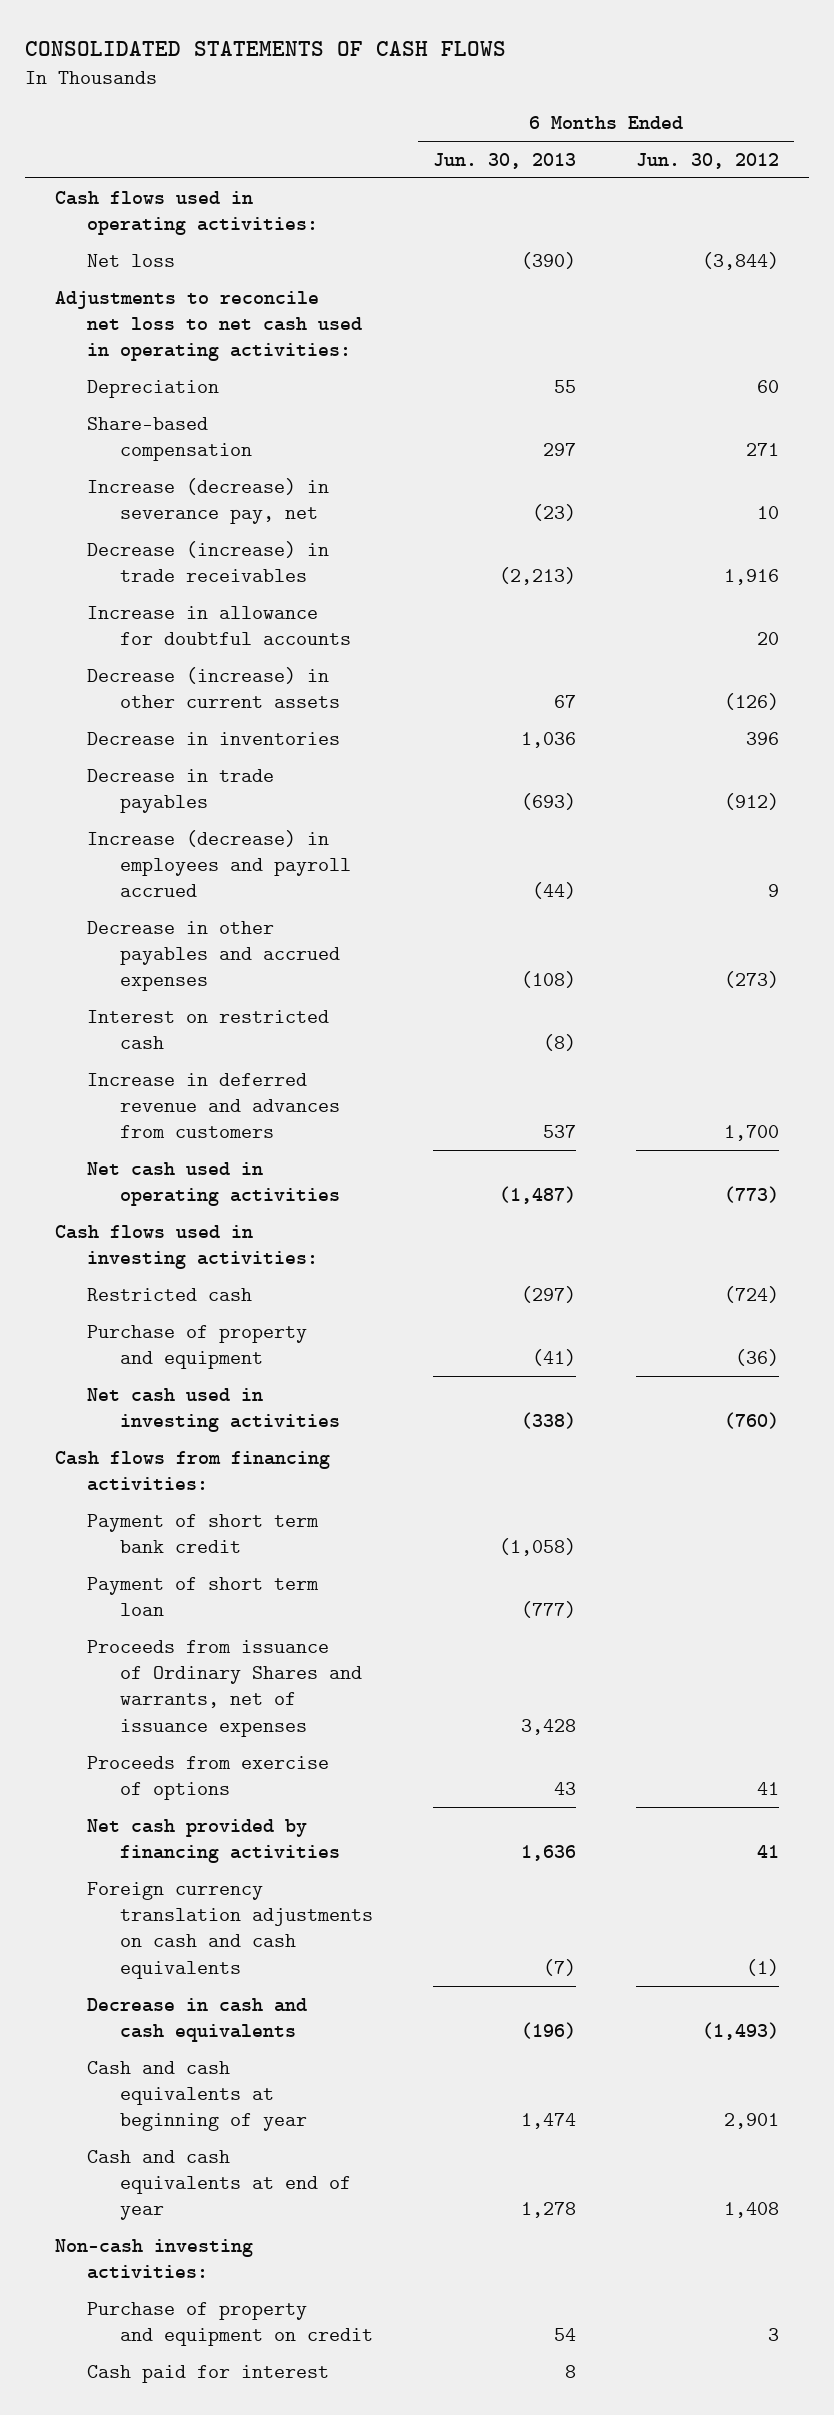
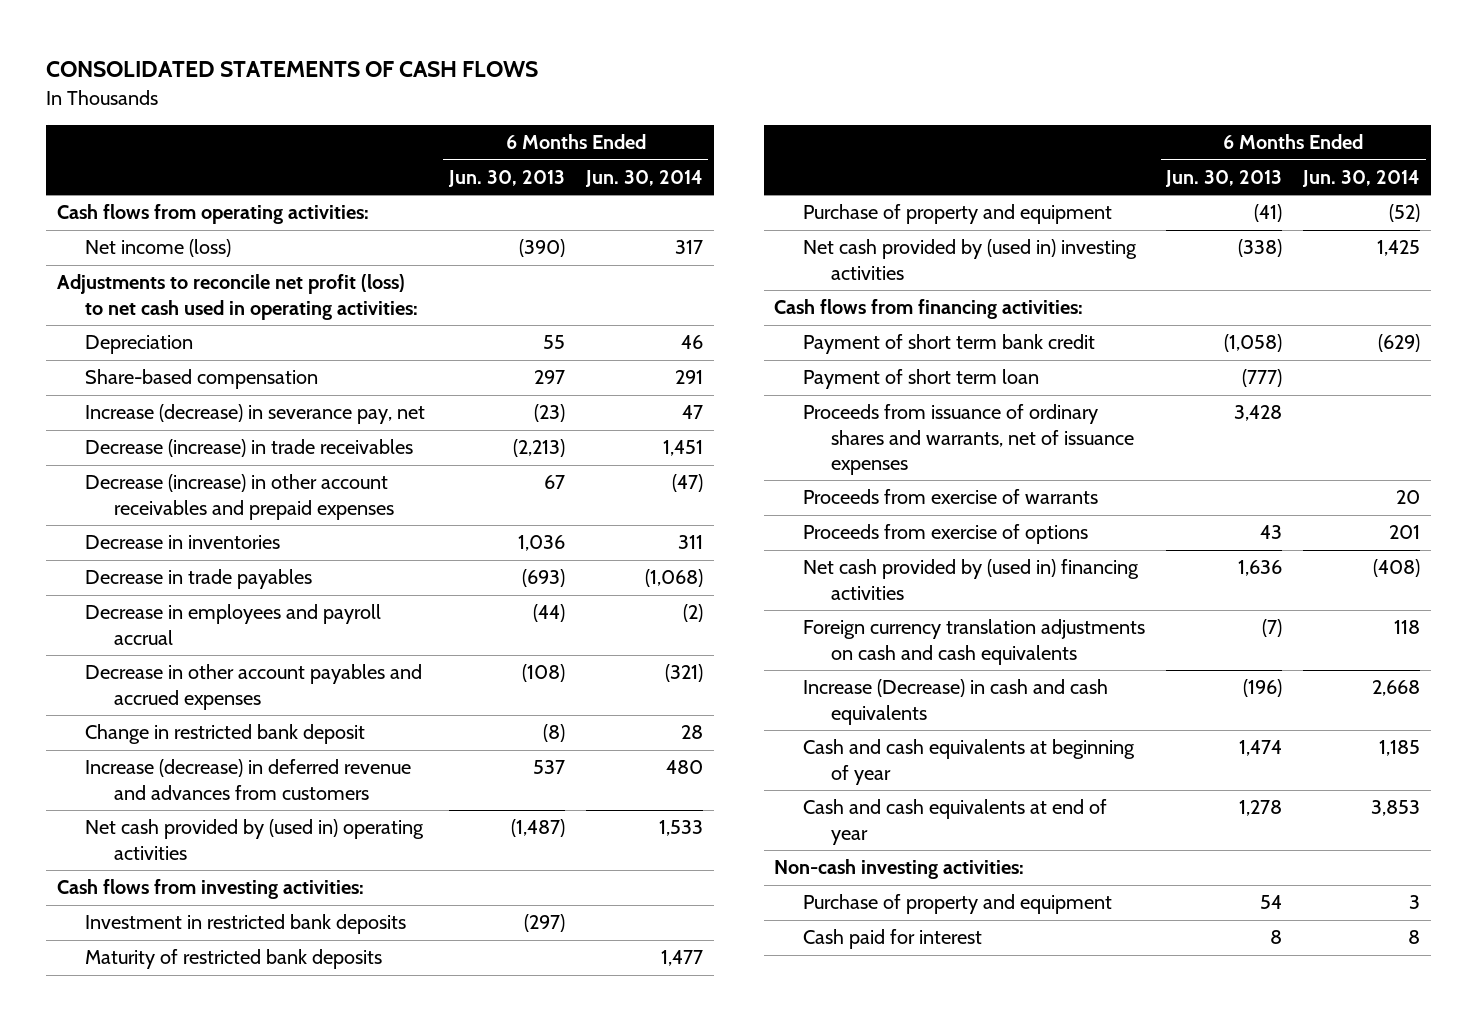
- | 6 Months Ended Jun. 30, 2013 | 6 Months Ended Jun. 30, 2012
+ | 6 Months Ended Jun. 30, 2013 | 6 Months Ended Jun. 30, 2014
- Cash flows used in operating activities:
- Net loss | (390) | (3,844)
- Adjustments to reconcile net loss to net cash used in operating activities:
+ Cash flows from operating activities:
+ Net income (loss) | (390) | 317
+ Adjustments to reconcile net profit (loss) to net cash used in operating activities:
- Increase in allowance for doubtful accounts | | 20
- Decrease (increase) in other current assets | 67 | (126)
+ Decrease (increase) in other account receivables and prepaid expenses | 67 | (47)
- Increase (decrease) in employees and payroll accrued | (44) | 9
- Decrease in other payables and accrued expenses | (108) | (273)
- Interest on restricted cash | (8) |
- Increase in deferred revenue and advances from customers | 537 | 1,700
- Net cash used in operating activities | (1,487) | (773)
- Cash flows used in investing activities:
- Restricted cash | (297) | (724)
+ Decrease in employees and payroll accrual | (44) | (2)
+ Decrease in other account payables and accrued expenses | (108) | (321)
+ Change in restricted bank deposit | (8) | 28
+ Increase (decrease) in deferred revenue and advances from customers | 537 | 480
+ Net cash provided by (used in) operating activities | (1,487) | 1,533
+ Cash flows from investing activities:
+ Investment in restricted bank deposits | (297) |
+ Maturity of restricted bank deposits | | 1,477
- Net cash used in investing activities | (338) | (760)
+ Net cash provided by (used in) investing activities | (338) | 1,425
- Proceeds from issuance of Ordinary Shares and warrants, net of issuance expenses | 3,428 |
+ Proceeds from issuance of ordinary shares and warrants, net of issuance expenses | 3,428 |
+ Proceeds from exercise of warrants | | 20
- Net cash provided by financing activities | 1,636 | 41
+ Net cash provided by (used in) financing activities | 1,636 | (408)
- Decrease in cash and cash equivalents | (196) | (1,493)
+ Increase (Decrease) in cash and cash equivalents | (196) | 2,668
- Purchase of property and equipment on credit | 54 | 3
+ Purchase of property and equipment | 54 | 3

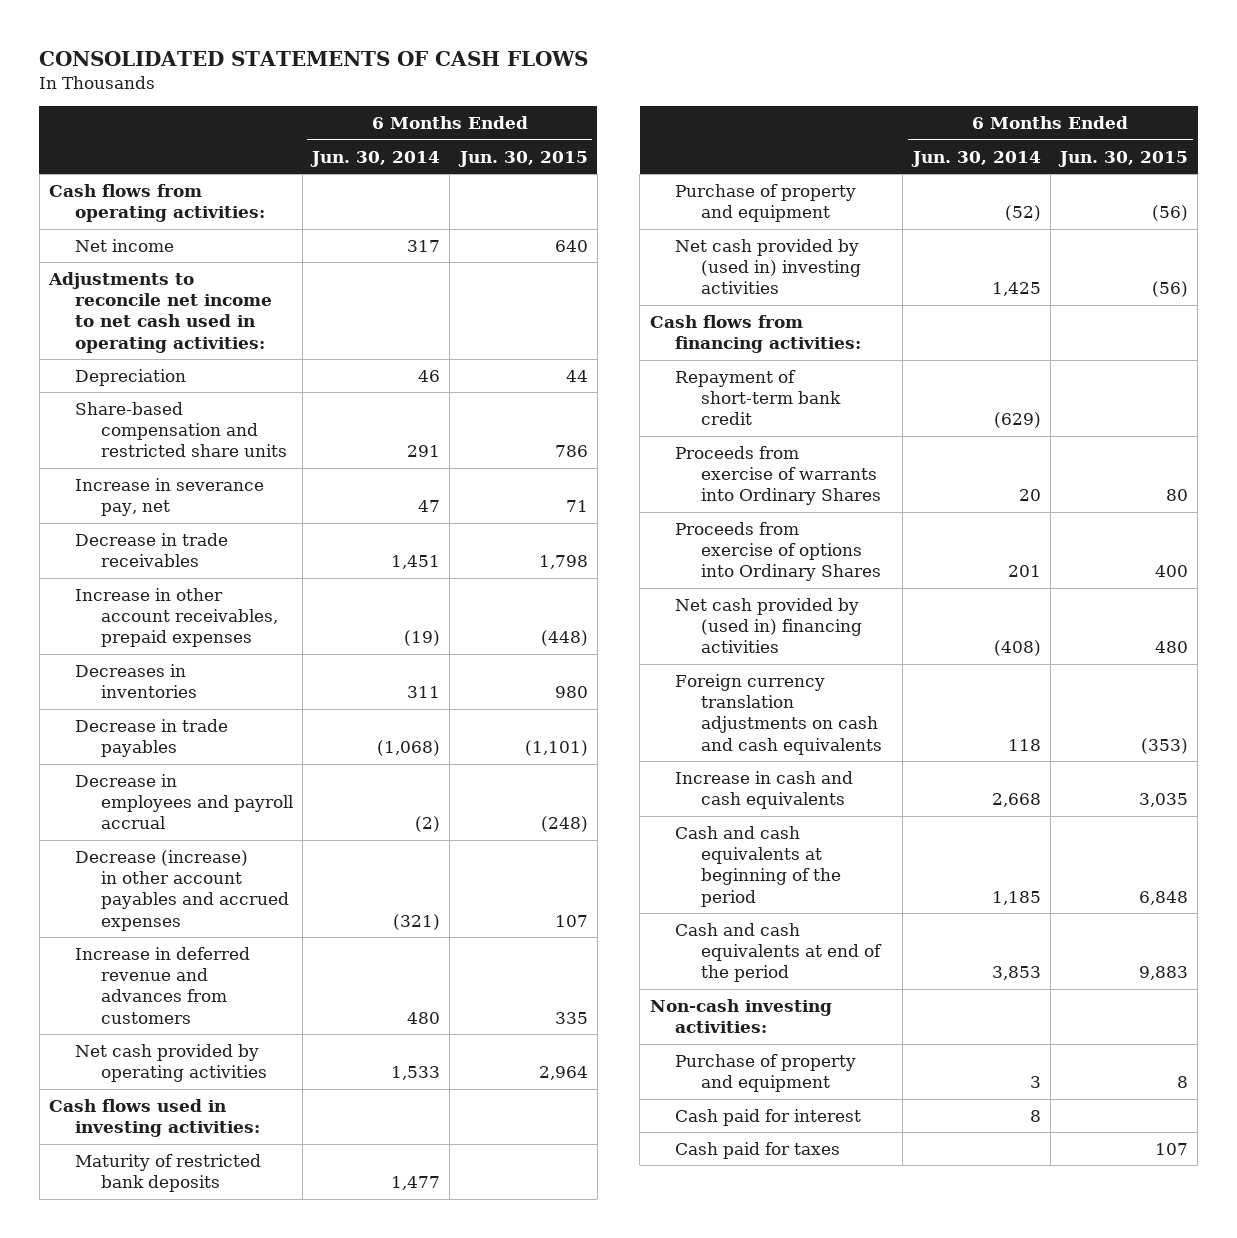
- | 6 Months Ended Jun. 30, 2013 | 6 Months Ended Jun. 30, 2014
+ | 6 Months Ended Jun. 30, 2014 | 6 Months Ended Jun. 30, 2015
- Net income (loss) | (390) | 317
- Adjustments to reconcile net profit (loss) to net cash used in operating activities:
+ Net income | 317 | 640
+ Adjustments to reconcile net income to net cash used in operating activities:
- Share-based compensation | 297 | 291
- Increase (decrease) in severance pay, net | (23) | 47
- Decrease (increase) in trade receivables | (2,213) | 1,451
- Decrease (increase) in other account receivables and prepaid expenses | 67 | (47)
- Decrease in inventories | 1,036 | 311
+ Share-based compensation and restricted share units | 291 | 786
+ Increase in severance pay, net | 47 | 71
+ Decrease in trade receivables | 1,451 | 1,798
+ Increase in other account receivables, prepaid expenses | (19) | (448)
+ Decreases in inventories | 311 | 980
- Decrease in other account payables and accrued expenses | (108) | (321)
- Change in restricted bank deposit | (8) | 28
- Increase (decrease) in deferred revenue and advances from customers | 537 | 480
- Net cash provided by (used in) operating activities | (1,487) | 1,533
- Cash flows from investing activities:
- Investment in restricted bank deposits | (297) |
+ Decrease (increase) in other account payables and accrued expenses | (321) | 107
+ Increase in deferred revenue and advances from customers | 480 | 335
+ Net cash provided by operating activities | 1,533 | 2,964
+ Cash flows used in investing activities:
- Payment of short term bank credit | (1,058) | (629)
- Payment of short term loan | (777) |
- Proceeds from issuance of ordinary shares and warrants, net of issuance expenses | 3,428 |
- Proceeds from exercise of warrants | | 20
- Proceeds from exercise of options | 43 | 201
+ Repayment of short-term bank credit | (629) |
+ Proceeds from exercise of warrants into Ordinary Shares | 20 | 80
+ Proceeds from exercise of options into Ordinary Shares | 201 | 400
- Increase (Decrease) in cash and cash equivalents | (196) | 2,668
- Cash and cash equivalents at beginning of year | 1,474 | 1,185
- Cash and cash equivalents at end of year | 1,278 | 3,853
+ Increase in cash and cash equivalents | 2,668 | 3,035
+ Cash and cash equivalents at beginning of the period | 1,185 | 6,848
+ Cash and cash equivalents at end of the period | 3,853 | 9,883
+ Cash paid for taxes | | 107

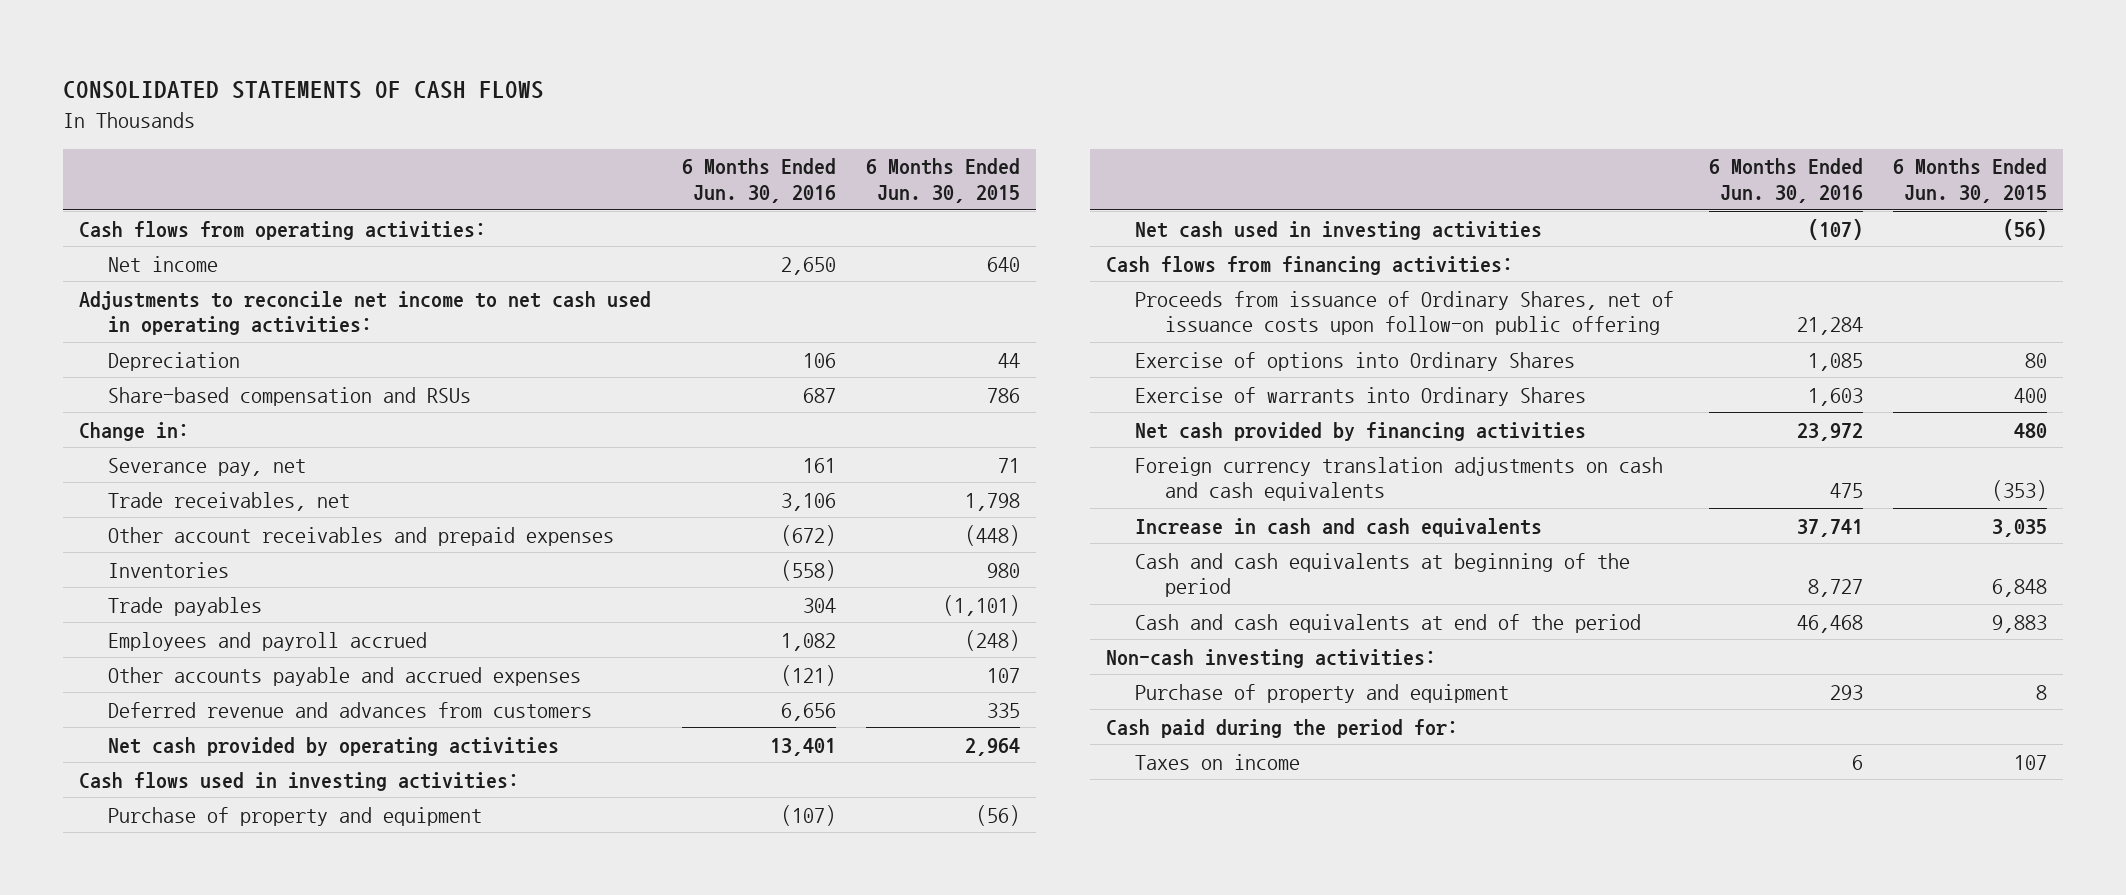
- | 6 Months Ended Jun. 30, 2014 | 6 Months Ended Jun. 30, 2015
+ | 6 Months Ended Jun. 30, 2016 | 6 Months Ended Jun. 30, 2015
- Share-based compensation and restricted share units | 291 | 786
- Increase in severance pay, net | 47 | 71
- Decrease in trade receivables | 1,451 | 1,798
- Increase in other account receivables, prepaid expenses | (19) | (448)
- Decreases in inventories | 311 | 980
- Decrease in trade payables | (1,068) | (1,101)
- Decrease in employees and payroll accrual | (2) | (248)
- Decrease (increase) in other account payables and accrued expenses | (321) | 107
- Increase in deferred revenue and advances from customers | 480 | 335
+ Share-based compensation and RSUs | 687 | 786
+ Change in:
+ Severance pay, net | 161 | 71
+ Trade receivables, net | 3,106 | 1,798
+ Other account receivables and prepaid expenses | (672) | (448)
+ Inventories | (558) | 980
+ Trade payables | 304 | (1,101)
+ Employees and payroll accrued | 1,082 | (248)
+ Other accounts payable and accrued expenses | (121) | 107
+ Deferred revenue and advances from customers | 6,656 | 335
- Maturity of restricted bank deposits | 1,477 |
- Net cash provided by (used in) investing activities | 1,425 | (56)
+ Net cash used in investing activities | (107) | (56)
- Repayment of short-term bank credit | (629) |
- Proceeds from exercise of warrants into Ordinary Shares | 20 | 80
- Proceeds from exercise of options into Ordinary Shares | 201 | 400
- Net cash provided by (used in) financing activities | (408) | 480
+ Proceeds from issuance of Ordinary Shares, net of issuance costs upon follow-on public offering | 21,284 |
+ Exercise of options into Ordinary Shares | 1,085 | 80
+ Exercise of warrants into Ordinary Shares | 1,603 | 400
+ Net cash provided by financing activities | 23,972 | 480
- Cash paid for interest | 8 |
- Cash paid for taxes | | 107
+ Cash paid during the period for:
+ Taxes on income | 6 | 107

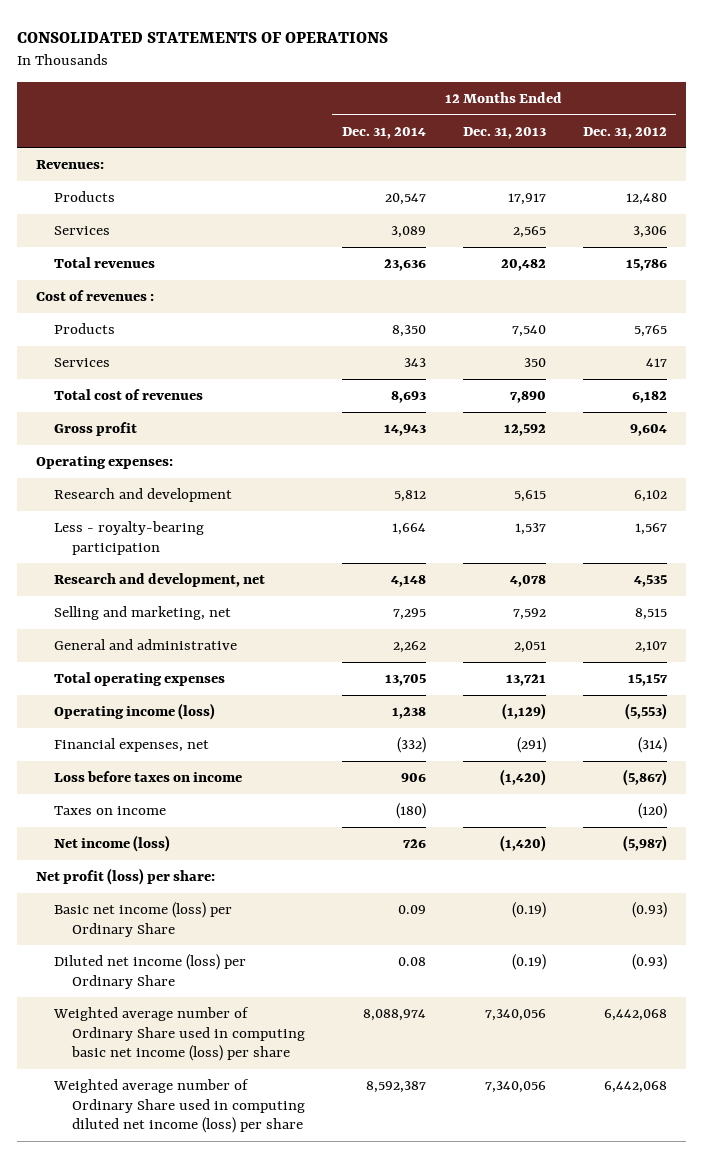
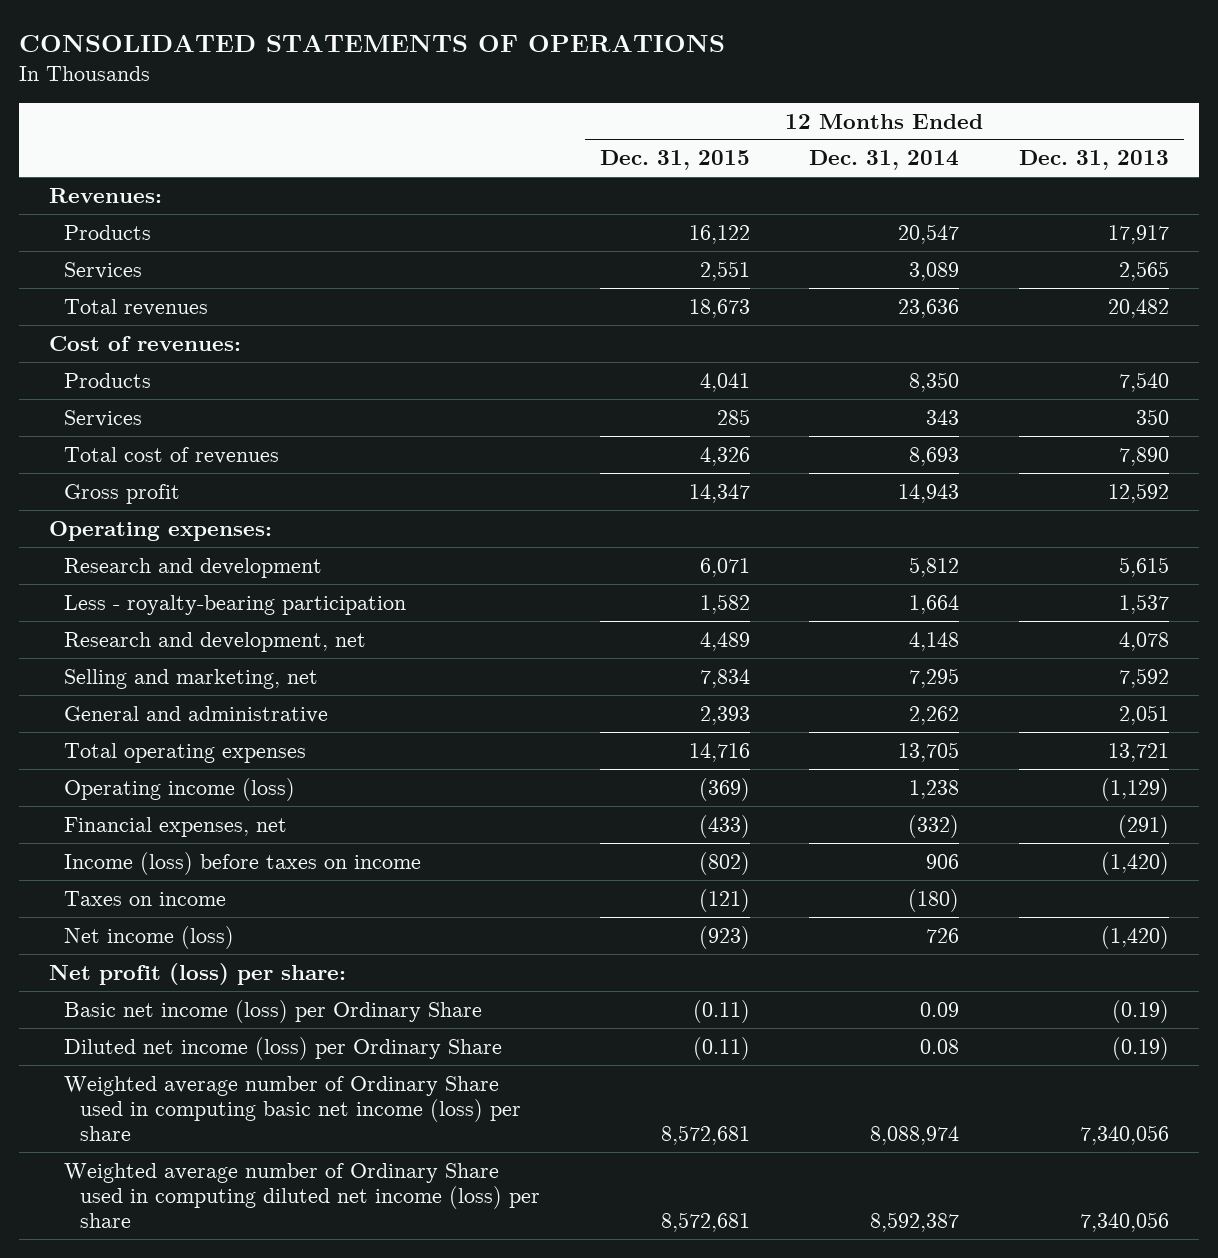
- | 12 Months Ended Dec. 31, 2014 | 12 Months Ended Dec. 31, 2013 | 12 Months Ended Dec. 31, 2012
+ | 12 Months Ended Dec. 31, 2015 | 12 Months Ended Dec. 31, 2014 | 12 Months Ended Dec. 31, 2013
- Cost of revenues :
+ Cost of revenues:
- Loss before taxes on income | 906 | (1,420) | (5,867)
+ Income (loss) before taxes on income | (802) | 906 | (1,420)

